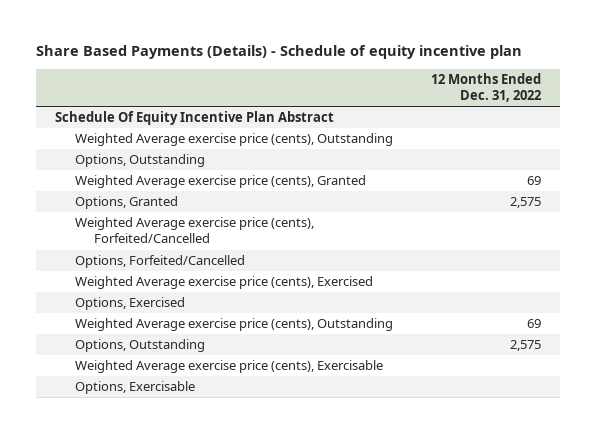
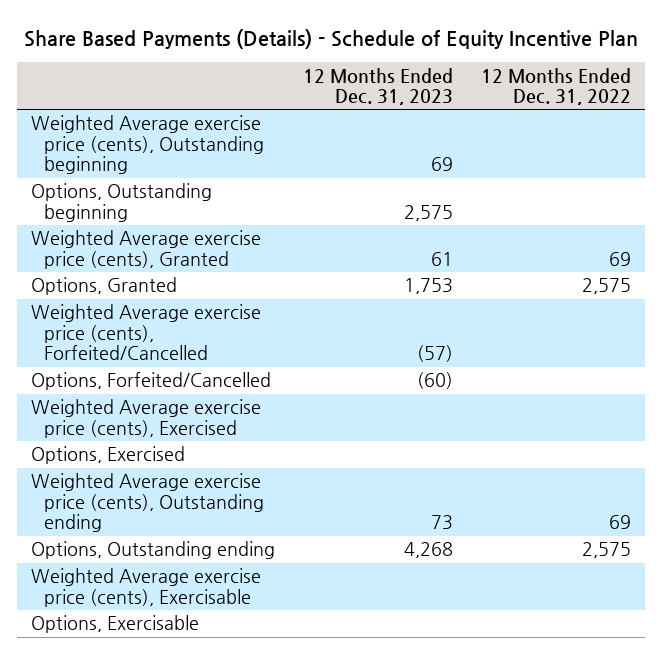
- Share Based Payments (Details) - Schedule of equity incentive plan
+ Share Based Payments (Details) - Schedule of Equity Incentive Plan
- | 12 Months Ended Dec. 31, 2022
+ | 12 Months Ended Dec. 31, 2023 | 12 Months Ended Dec. 31, 2022
- Schedule Of Equity Incentive Plan Abstract
- Weighted Average exercise price (cents), Outstanding
- Options, Outstanding
+ Weighted Average exercise price (cents), Outstanding beginning | 69 |
+ Options, Outstanding beginning | 2,575 |
- Weighted Average exercise price (cents), Outstanding | 69
- Options, Outstanding | 2,575
+ Weighted Average exercise price (cents), Outstanding ending | 73 | 69
+ Options, Outstanding ending | 4,268 | 2,575

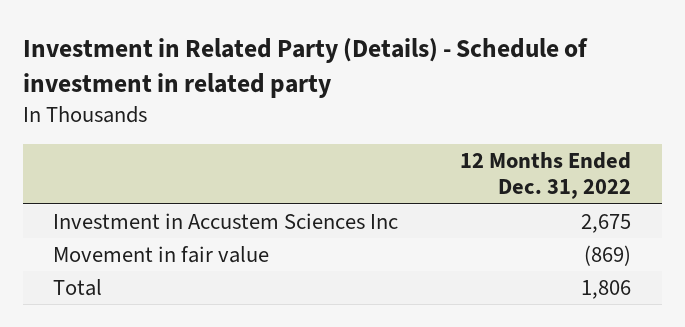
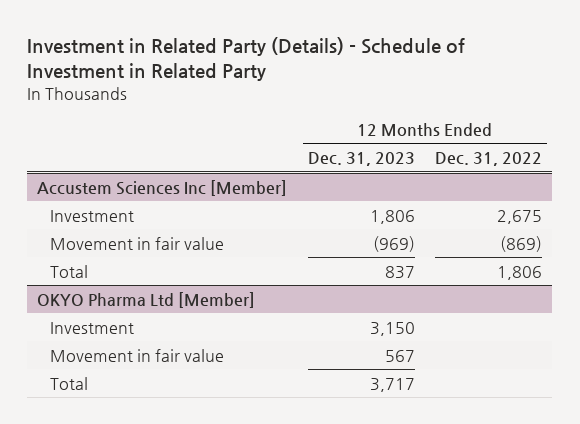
- Investment in Related Party (Details) - Schedule of investment in related party
+ Investment in Related Party (Details) - Schedule of Investment in Related Party
- | 12 Months Ended Dec. 31, 2022
+ | 12 Months Ended Dec. 31, 2023 | 12 Months Ended Dec. 31, 2022
- Investment in Accustem Sciences Inc | 2,675
+ Accustem Sciences Inc [Member]
+ Investment | 1,806 | 2,675
+ OKYO Pharma Ltd [Member]
+ Investment | 3,150 |
+ Movement in fair value | 567 |
+ Total | 3,717 |

